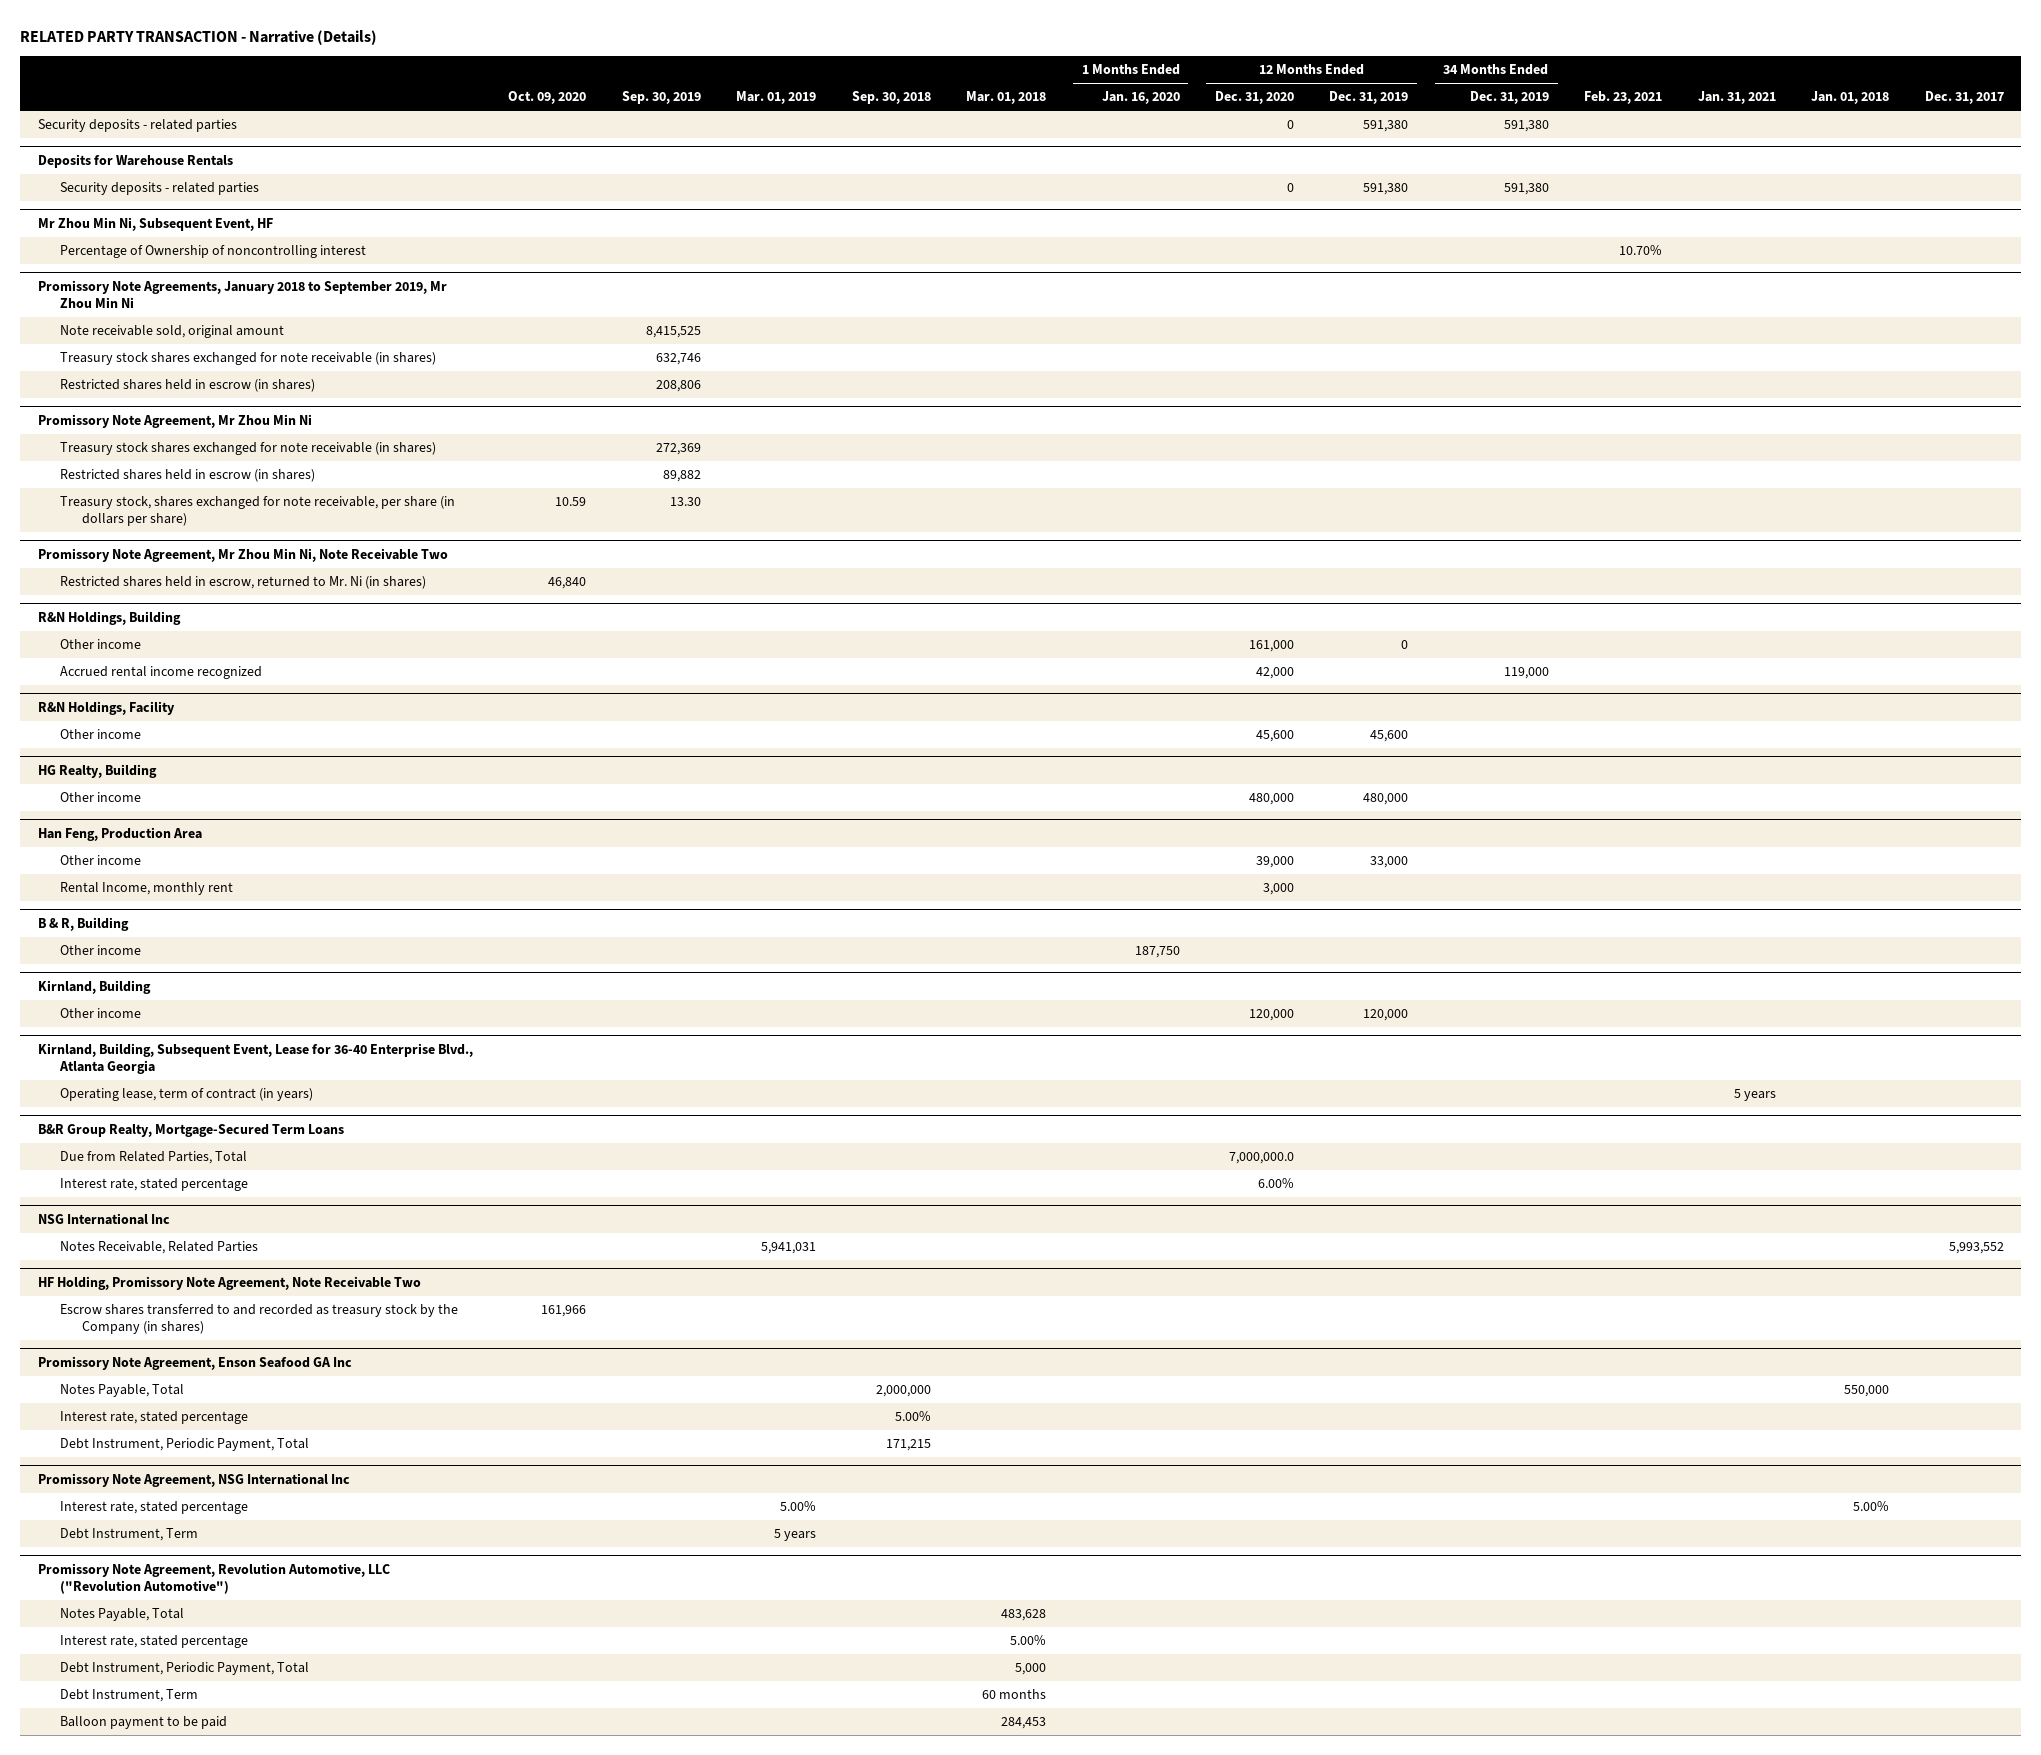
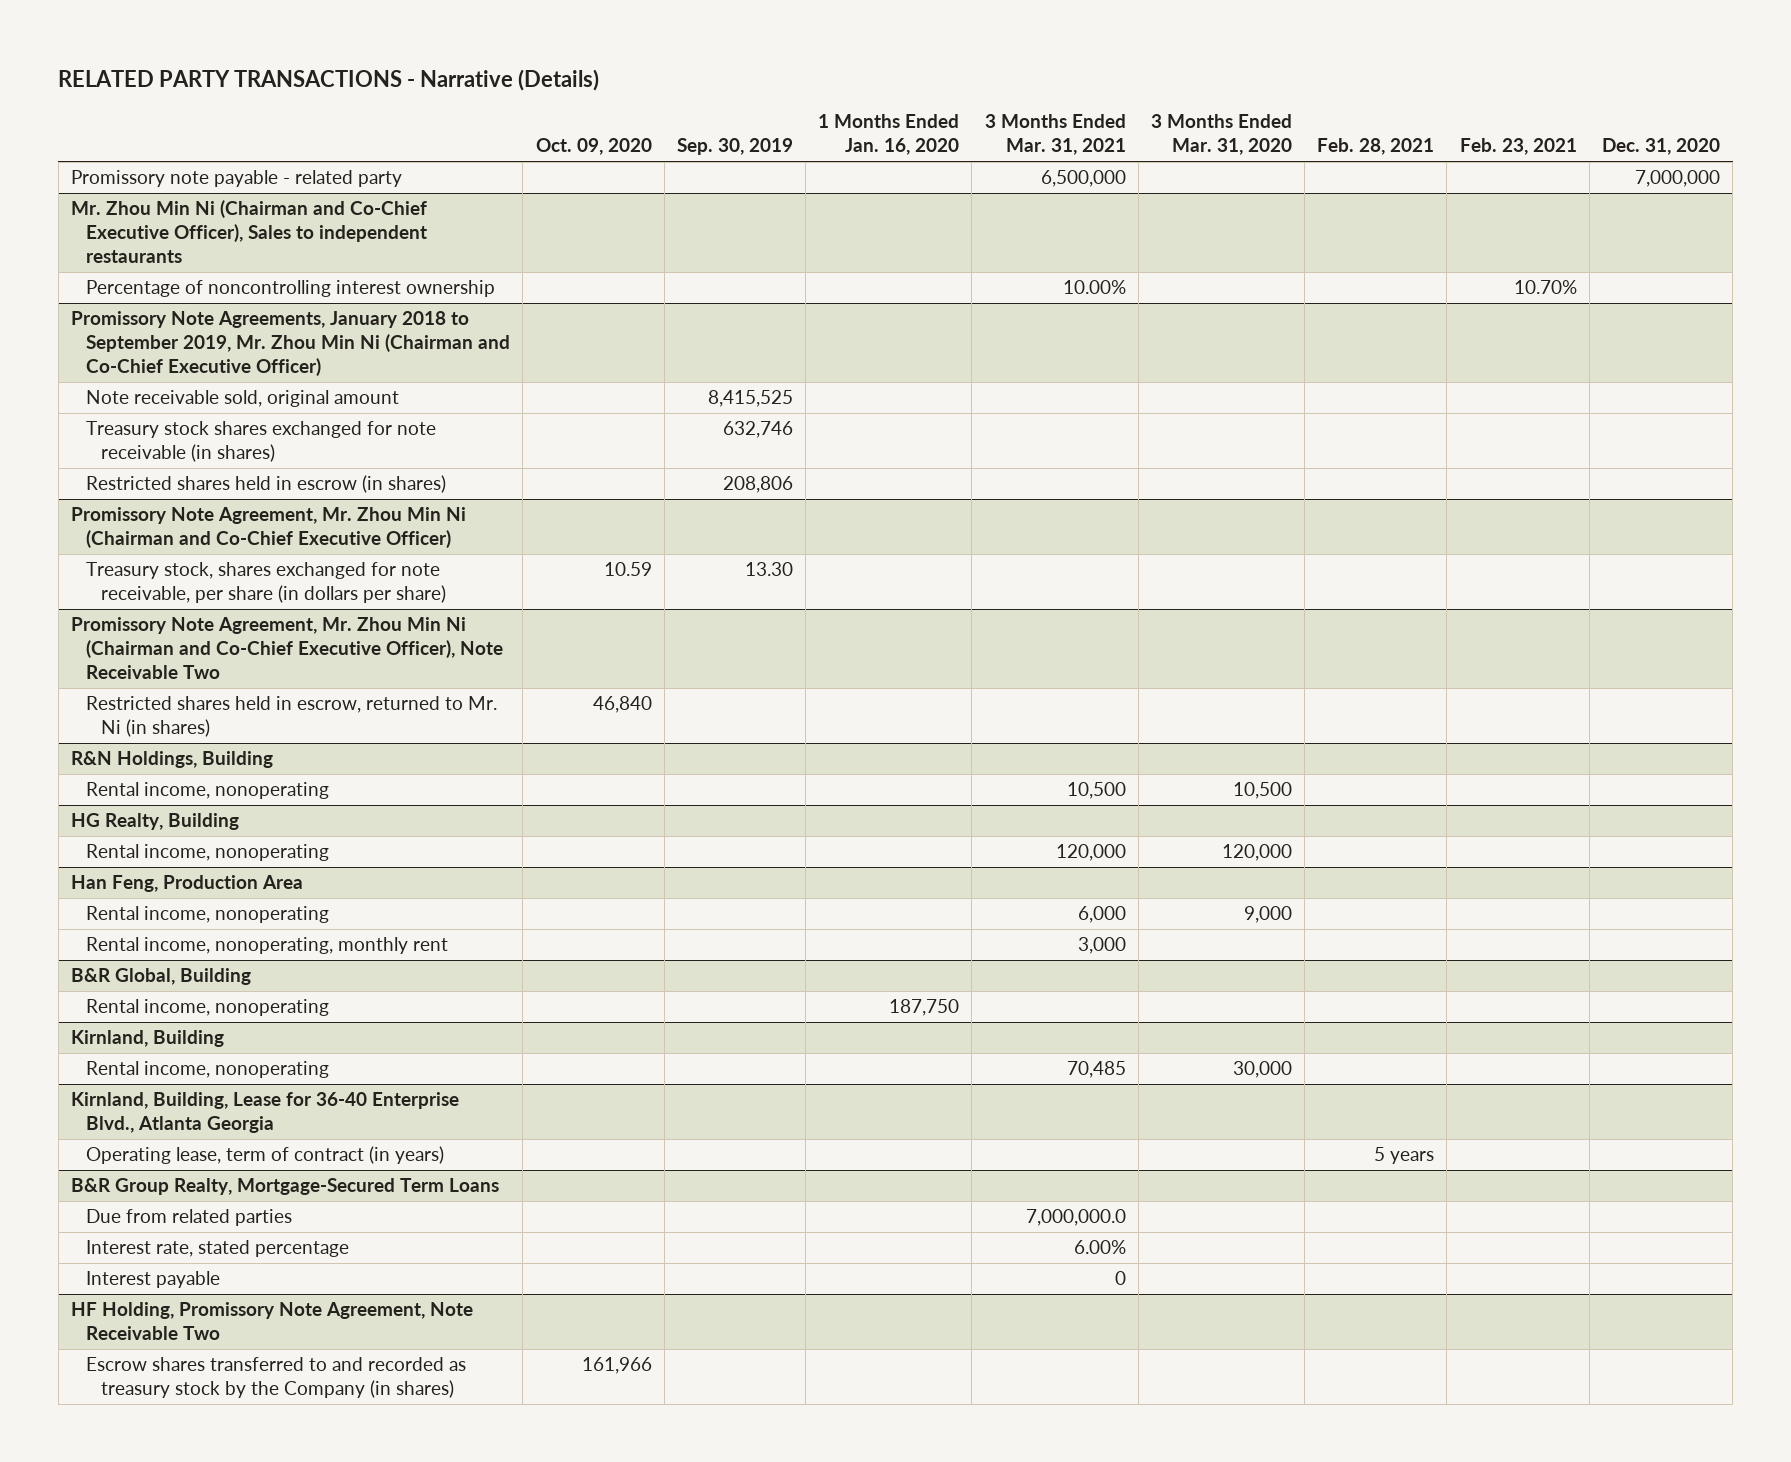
- RELATED PARTY TRANSACTION - Narrative (Details)
+ RELATED PARTY TRANSACTIONS - Narrative (Details)
- | Oct. 09, 2020 | Sep. 30, 2019 | Mar. 01, 2019 | Sep. 30, 2018 | Mar. 01, 2018 | 1 Months Ended Jan. 16, 2020 | 12 Months Ended Dec. 31, 2020 | 12 Months Ended Dec. 31, 2019 | 34 Months Ended Dec. 31, 2019 | Feb. 23, 2021 | Jan. 31, 2021 | Jan. 01, 2018 | Dec. 31, 2017
+ | Oct. 09, 2020 | Sep. 30, 2019 | 1 Months Ended Jan. 16, 2020 | 3 Months Ended Mar. 31, 2021 | 3 Months Ended Mar. 31, 2020 | Feb. 28, 2021 | Feb. 23, 2021 | Dec. 31, 2020
- Security deposits - related parties | | | | | | | 0 | 591,380 | 591,380 | | | |
- Deposits for Warehouse Rentals
- Security deposits - related parties | | | | | | | 0 | 591,380 | 591,380 | | | |
- Mr Zhou Min Ni, Subsequent Event, HF
- Percentage of Ownership of noncontrolling interest | | | | | | | | | | 10.70% | | |
- Promissory Note Agreements, January 2018 to September 2019, Mr Zhou Min Ni
+ Promissory note payable - related party | | | | 6,500,000 | | | | 7,000,000
+ Mr. Zhou Min Ni (Chairman and Co-Chief Executive Officer), Sales to independent restaurants
+ Percentage of noncontrolling interest ownership | | | | 10.00% | | | 10.70% |
+ Promissory Note Agreements, January 2018 to September 2019, Mr. Zhou Min Ni (Chairman and Co-Chief Executive Officer)
- Promissory Note Agreement, Mr Zhou Min Ni
- Treasury stock shares exchanged for note receivable (in shares) | | 272,369 | | | | | | | | | | |
- Restricted shares held in escrow (in shares) | | 89,882 | | | | | | | | | | |
+ Promissory Note Agreement, Mr. Zhou Min Ni (Chairman and Co-Chief Executive Officer)
- Promissory Note Agreement, Mr Zhou Min Ni, Note Receivable Two
+ Promissory Note Agreement, Mr. Zhou Min Ni (Chairman and Co-Chief Executive Officer), Note Receivable Two
@ R&N Holdings, Building
- Other income | | | | | | | 161,000 | 0 | | | | |
- Accrued rental income recognized | | | | | | | 42,000 | | 119,000 | | | |
- R&N Holdings, Facility
- Other income | | | | | | | 45,600 | 45,600 | | | | |
@ R&N Holdings, Building
+ Rental income, nonoperating | | | | 10,500 | 10,500 | | |
@ HG Realty, Building
- Other income | | | | | | | 480,000 | 480,000 | | | | |
+ Rental income, nonoperating | | | | 120,000 | 120,000 | | |
@ Han Feng, Production Area
- Other income | | | | | | | 39,000 | 33,000 | | | | |
- Rental Income, monthly rent | | | | | | | 3,000 | | | | | |
- B & R, Building
- Other income | | | | | | 187,750 | | | | | | |
@ Han Feng, Production Area
+ Rental income, nonoperating | | | | 6,000 | 9,000 | | |
+ Rental income, nonoperating, monthly rent | | | | 3,000 | | | |
+ B&R Global, Building
+ Rental income, nonoperating | | | 187,750 | | | | |
@ Kirnland, Building
- Other income | | | | | | | 120,000 | 120,000 | | | | |
- Kirnland, Building, Subsequent Event, Lease for 36-40 Enterprise Blvd., Atlanta Georgia
@ Kirnland, Building
+ Rental income, nonoperating | | | | 70,485 | 30,000 | | |
+ Kirnland, Building, Lease for 36-40 Enterprise Blvd., Atlanta Georgia
@ B&R Group Realty, Mortgage-Secured Term Loans
- Due from Related Parties, Total | | | | | | | 7,000,000.0 | | | | | |
+ Due from related parties | | | | 7,000,000.0 | | | |
- NSG International Inc
- Notes Receivable, Related Parties | | | 5,941,031 | | | | | | | | | | 5,993,552
@ B&R Group Realty, Mortgage-Secured Term Loans
+ Interest payable | | | | 0 | | | |
- Promissory Note Agreement, Enson Seafood GA Inc
- Notes Payable, Total | | | | 2,000,000 | | | | | | | | 550,000 |
- Interest rate, stated percentage | | | | 5.00% | | | | | | | | |
- Debt Instrument, Periodic Payment, Total | | | | 171,215 | | | | | | | | |
- Promissory Note Agreement, NSG International Inc
- Interest rate, stated percentage | | | 5.00% | | | | | | | | | 5.00% |
- Debt Instrument, Term | | | 5 years | | | | | | | | | |
- Promissory Note Agreement, Revolution Automotive, LLC ("Revolution Automotive")
- Notes Payable, Total | | | | | 483,628 | | | | | | | |
- Interest rate, stated percentage | | | | | 5.00% | | | | | | | |
- Debt Instrument, Periodic Payment, Total | | | | | 5,000 | | | | | | | |
- Debt Instrument, Term | | | | | 60 months | | | | | | | |
- Balloon payment to be paid | | | | | 284,453 | | | | | | | |

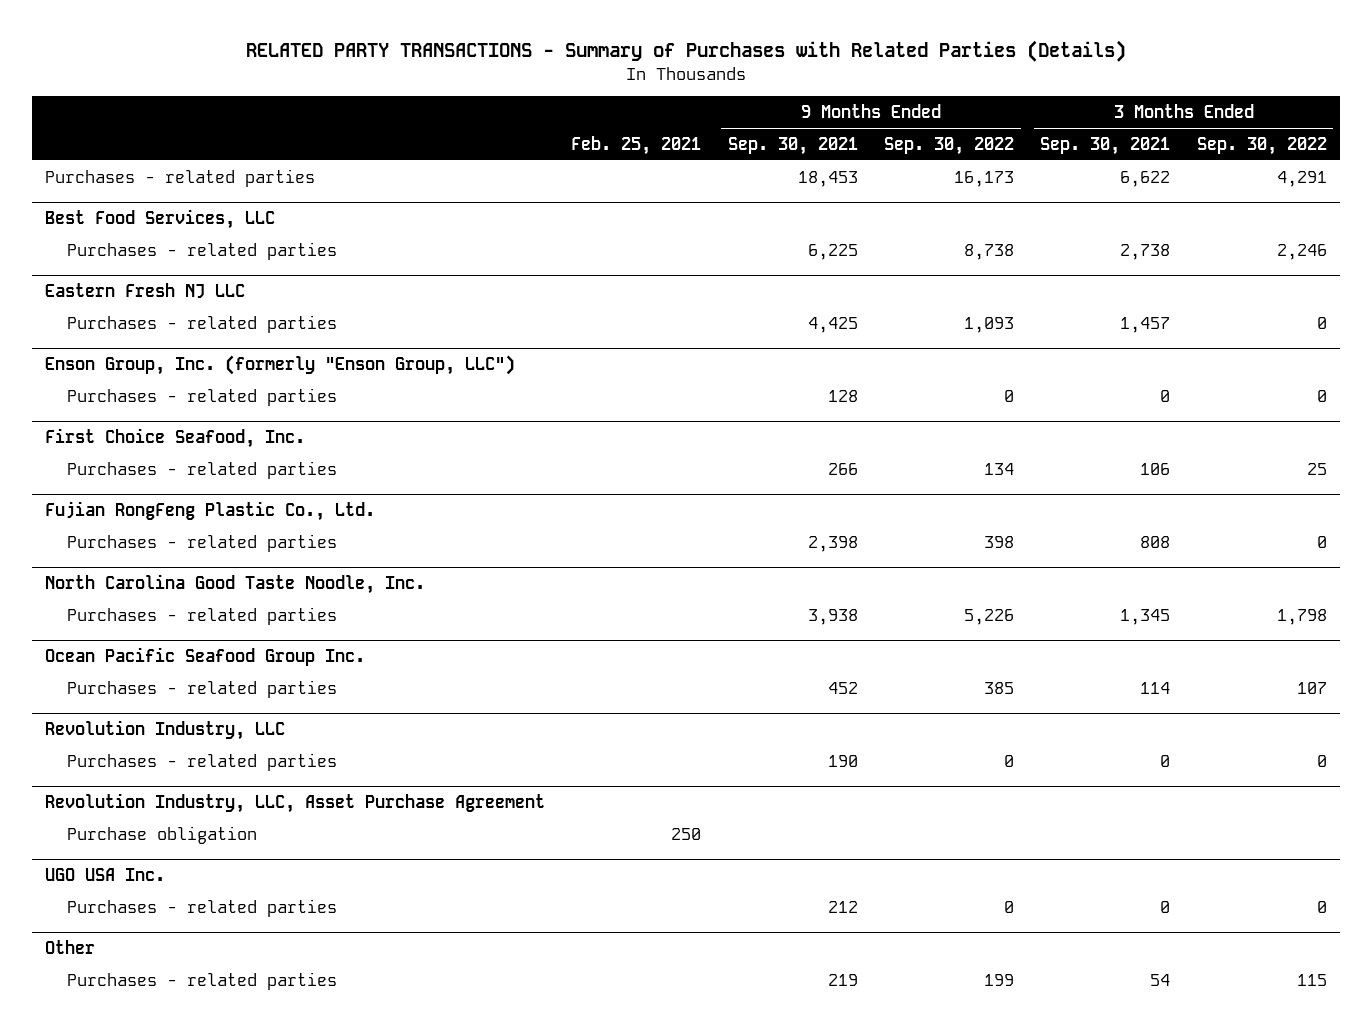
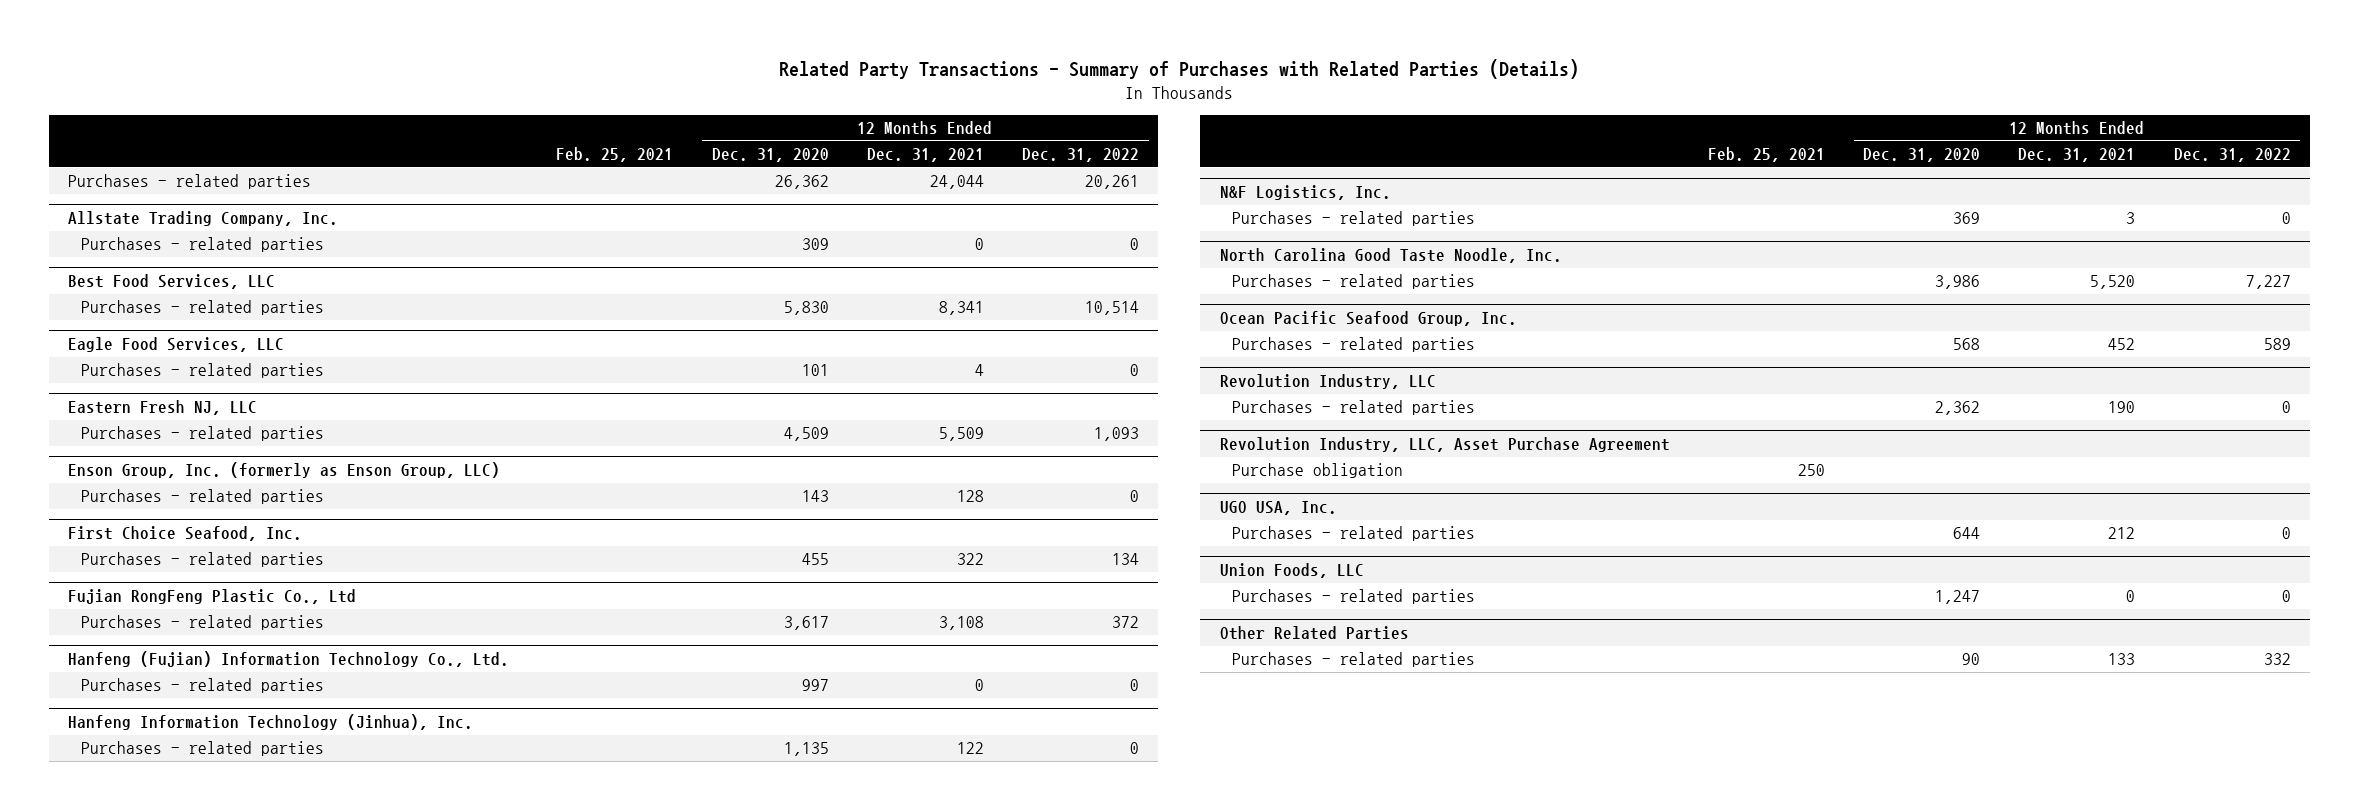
- RELATED PARTY TRANSACTIONS - Summary of Purchases with Related Parties (Details)
+ Related Party Transactions - Summary of Purchases with Related Parties (Details)
- | Feb. 25, 2021 | 9 Months Ended Sep. 30, 2021 | 9 Months Ended Sep. 30, 2022 | 3 Months Ended Sep. 30, 2021 | 3 Months Ended Sep. 30, 2022
+ | Feb. 25, 2021 | 12 Months Ended Dec. 31, 2020 | 12 Months Ended Dec. 31, 2021 | 12 Months Ended Dec. 31, 2022
+ Allstate Trading Company, Inc.
+ Purchases - related parties | | 309 | 0 | 0
- Eastern Fresh NJ LLC
+ Eagle Food Services, LLC
+ Purchases - related parties | | 101 | 4 | 0
+ Eastern Fresh NJ, LLC
- Enson Group, Inc. (formerly "Enson Group, LLC")
+ Enson Group, Inc. (formerly as Enson Group, LLC)
- Fujian RongFeng Plastic Co., Ltd.
+ Fujian RongFeng Plastic Co., Ltd
+ Hanfeng (Fujian) Information Technology Co., Ltd.
+ Purchases - related parties | | 997 | 0 | 0
+ Hanfeng Information Technology (Jinhua), Inc.
+ Purchases - related parties | | 1,135 | 122 | 0
+ N&F Logistics, Inc.
+ Purchases - related parties | | 369 | 3 | 0
- Ocean Pacific Seafood Group Inc.
+ Ocean Pacific Seafood Group, Inc.
- UGO USA Inc.
+ UGO USA, Inc.
- Other
+ Union Foods, LLC
+ Purchases - related parties | | 1,247 | 0 | 0
+ Other Related Parties

